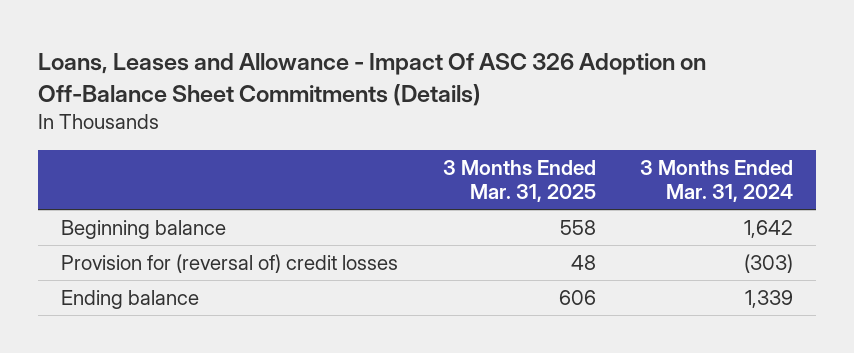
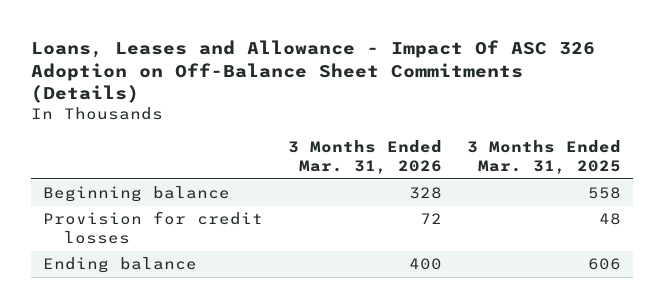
- | 3 Months Ended Mar. 31, 2025 | 3 Months Ended Mar. 31, 2024
+ | 3 Months Ended Mar. 31, 2026 | 3 Months Ended Mar. 31, 2025
- Provision for (reversal of) credit losses | 48 | (303)
+ Provision for credit losses | 72 | 48

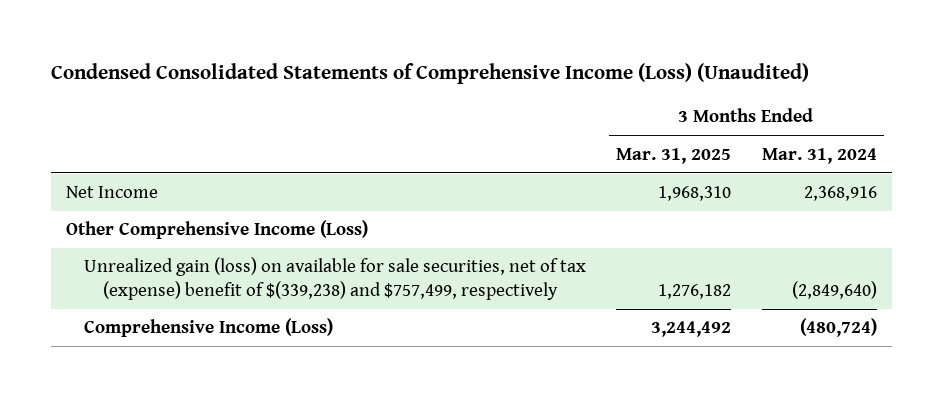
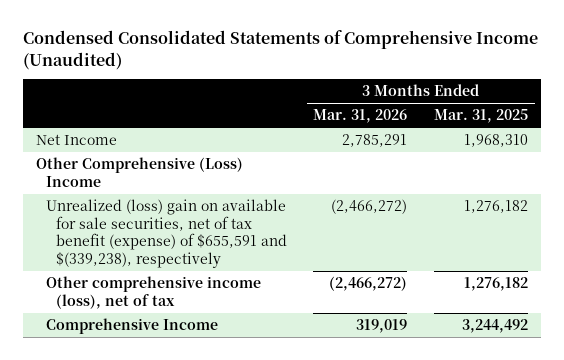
- Condensed Consolidated Statements of Comprehensive Income (Loss) (Unaudited)
+ Condensed Consolidated Statements of Comprehensive Income (Unaudited)
- | 3 Months Ended Mar. 31, 2025 | 3 Months Ended Mar. 31, 2024
+ | 3 Months Ended Mar. 31, 2026 | 3 Months Ended Mar. 31, 2025
- Other Comprehensive Income (Loss)
- Unrealized gain (loss) on available for sale securities, net of tax (expense) benefit of $(339,238) and $757,499, respectively | 1,276,182 | (2,849,640)
- Comprehensive Income (Loss) | 3,244,492 | (480,724)
+ Other Comprehensive (Loss) Income
+ Unrealized (loss) gain on available for sale securities, net of tax benefit (expense) of $655,591 and $(339,238), respectively | (2,466,272) | 1,276,182
+ Other comprehensive income (loss), net of tax | (2,466,272) | 1,276,182
+ Comprehensive Income | 319,019 | 3,244,492

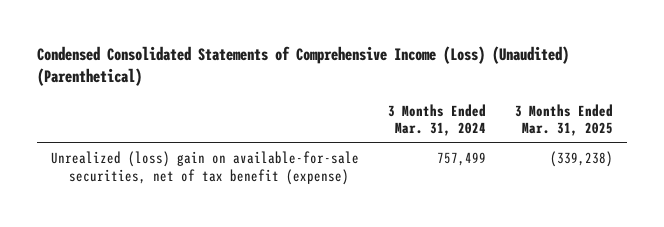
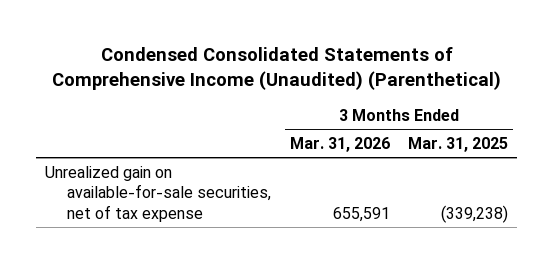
- Condensed Consolidated Statements of Comprehensive Income (Loss) (Unaudited) (Parenthetical)
+ Condensed Consolidated Statements of Comprehensive Income (Unaudited) (Parenthetical)
- | 3 Months Ended Mar. 31, 2024 | 3 Months Ended Mar. 31, 2025
+ | 3 Months Ended Mar. 31, 2026 | 3 Months Ended Mar. 31, 2025
- Unrealized (loss) gain on available-for-sale securities, net of tax benefit (expense) | 757,499 | (339,238)
+ Unrealized gain on available-for-sale securities, net of tax expense | 655,591 | (339,238)

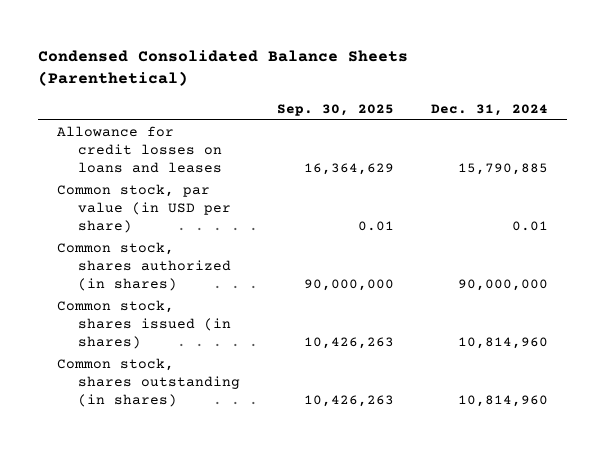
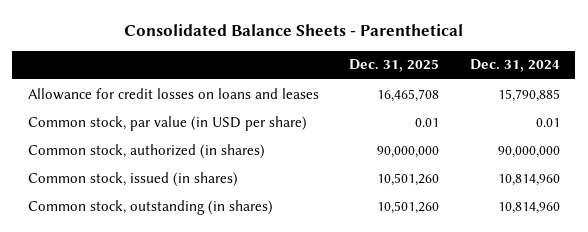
- Condensed Consolidated Balance Sheets (Parenthetical)
+ Consolidated Balance Sheets - Parenthetical
- | Sep. 30, 2025 | Dec. 31, 2024
+ | Dec. 31, 2025 | Dec. 31, 2024
- Common stock, shares authorized (in shares) | 90,000,000 | 90,000,000
- Common stock, shares issued (in shares) | 10,426,263 | 10,814,960
- Common stock, shares outstanding (in shares) | 10,426,263 | 10,814,960
+ Common stock, authorized (in shares) | 90,000,000 | 90,000,000
+ Common stock, issued (in shares) | 10,501,260 | 10,814,960
+ Common stock, outstanding (in shares) | 10,501,260 | 10,814,960

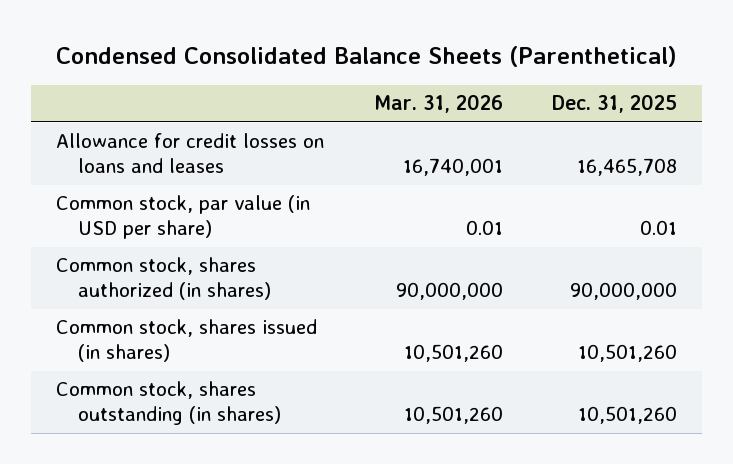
- Consolidated Balance Sheets - Parenthetical
+ Condensed Consolidated Balance Sheets (Parenthetical)
- | Dec. 31, 2025 | Dec. 31, 2024
+ | Mar. 31, 2026 | Dec. 31, 2025
- Common stock, authorized (in shares) | 90,000,000 | 90,000,000
- Common stock, issued (in shares) | 10,501,260 | 10,814,960
- Common stock, outstanding (in shares) | 10,501,260 | 10,814,960
+ Common stock, shares authorized (in shares) | 90,000,000 | 90,000,000
+ Common stock, shares issued (in shares) | 10,501,260 | 10,501,260
+ Common stock, shares outstanding (in shares) | 10,501,260 | 10,501,260

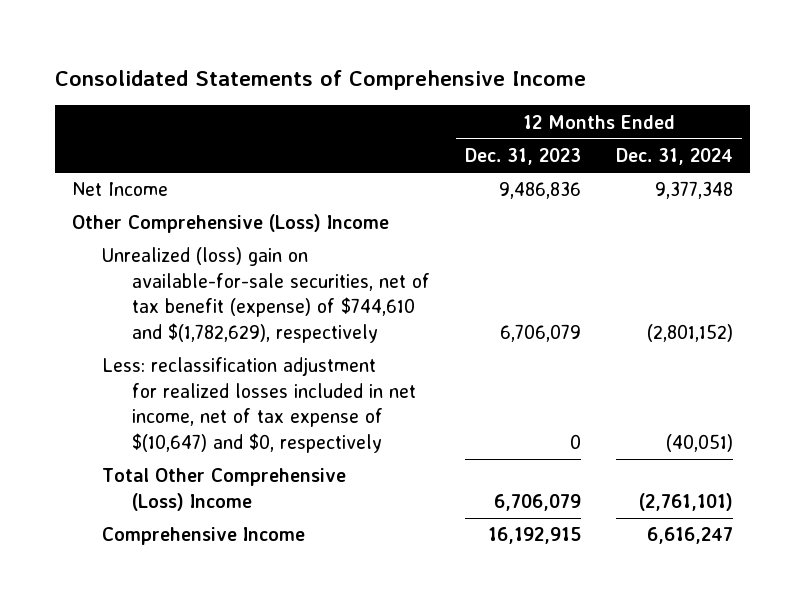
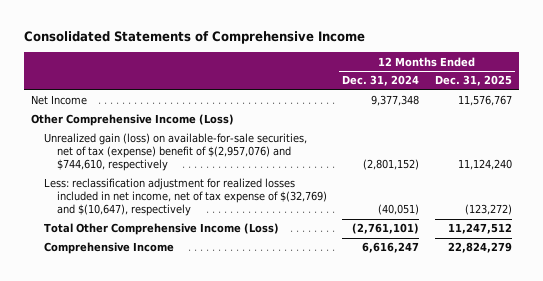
- | 12 Months Ended Dec. 31, 2023 | 12 Months Ended Dec. 31, 2024
+ | 12 Months Ended Dec. 31, 2024 | 12 Months Ended Dec. 31, 2025
- Other Comprehensive (Loss) Income
- Unrealized (loss) gain on available-for-sale securities, net of tax benefit (expense) of $744,610 and $(1,782,629), respectively | 6,706,079 | (2,801,152)
- Less: reclassification adjustment for realized losses included in net income, net of tax expense of $(10,647) and $0, respectively | 0 | (40,051)
- Total Other Comprehensive (Loss) Income | 6,706,079 | (2,761,101)
+ Other Comprehensive Income (Loss)
+ Unrealized gain (loss) on available-for-sale securities, net of tax (expense) benefit of $(2,957,076) and $744,610, respectively | (2,801,152) | 11,124,240
+ Less: reclassification adjustment for realized losses included in net income, net of tax expense of $(32,769) and $(10,647), respectively | (40,051) | (123,272)
+ Total Other Comprehensive Income (Loss) | (2,761,101) | 11,247,512

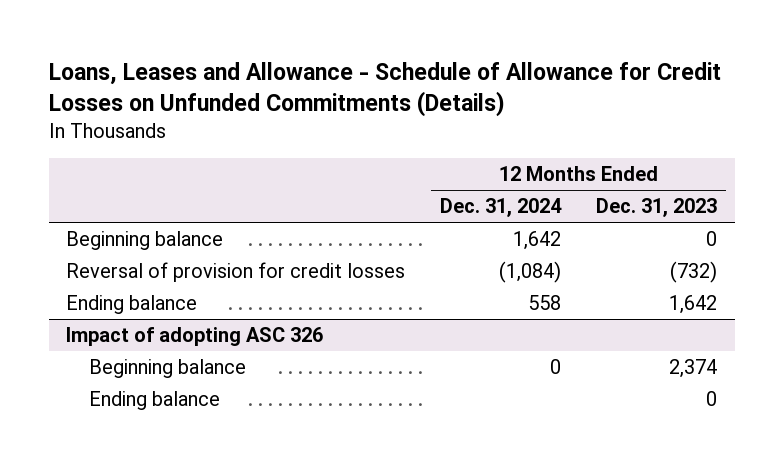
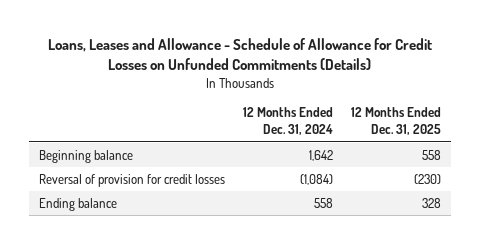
- | 12 Months Ended Dec. 31, 2024 | 12 Months Ended Dec. 31, 2023
+ | 12 Months Ended Dec. 31, 2024 | 12 Months Ended Dec. 31, 2025
- Impact of adopting ASC 326
- Beginning balance | 0 | 2,374
- Ending balance | | 0

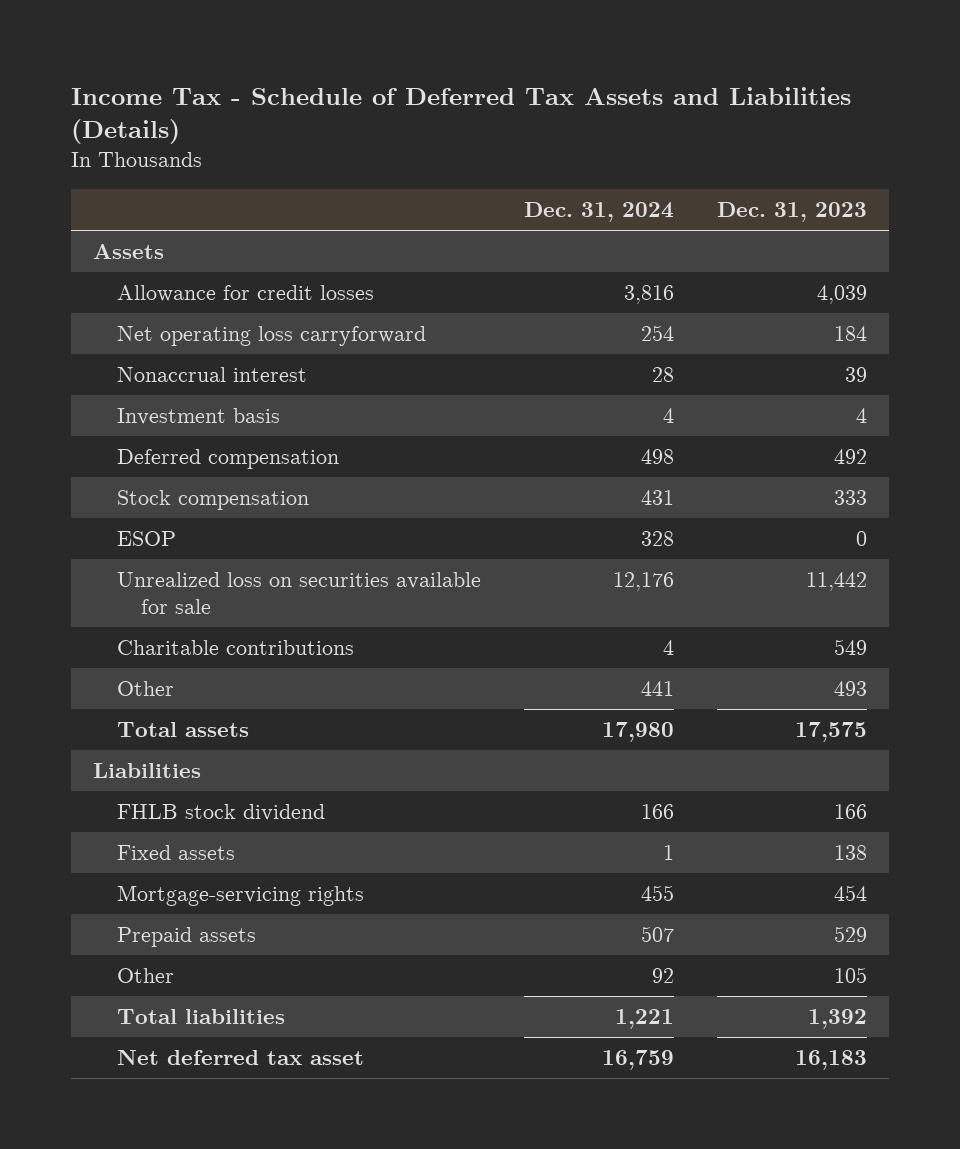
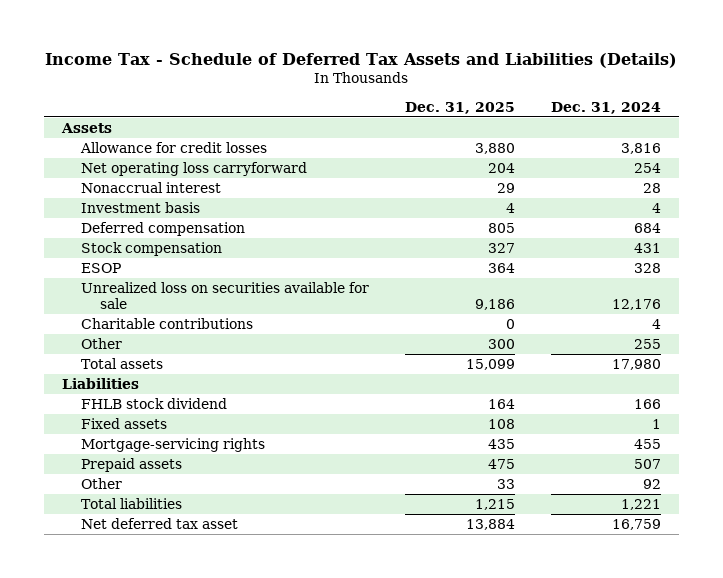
- | Dec. 31, 2024 | Dec. 31, 2023
+ | Dec. 31, 2025 | Dec. 31, 2024
- Deferred compensation | 498 | 492
+ Deferred compensation | 805 | 684
- Other | 441 | 493
+ Other | 300 | 255

